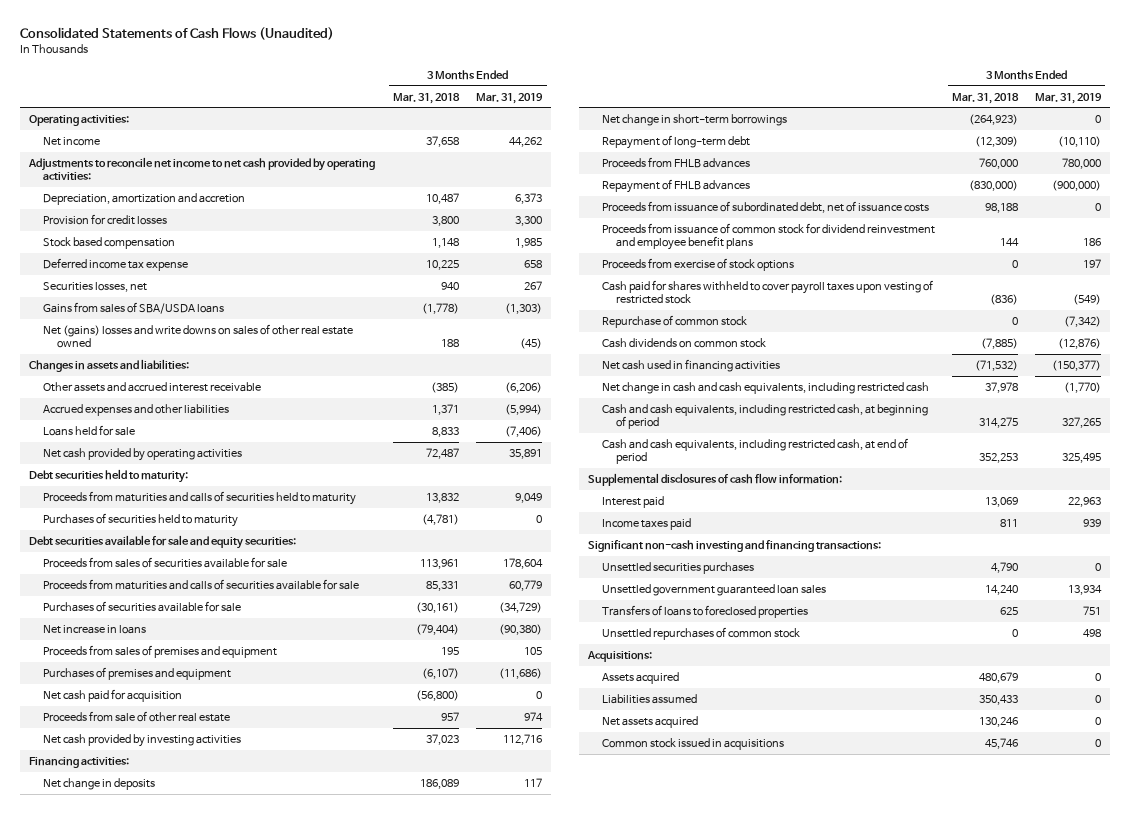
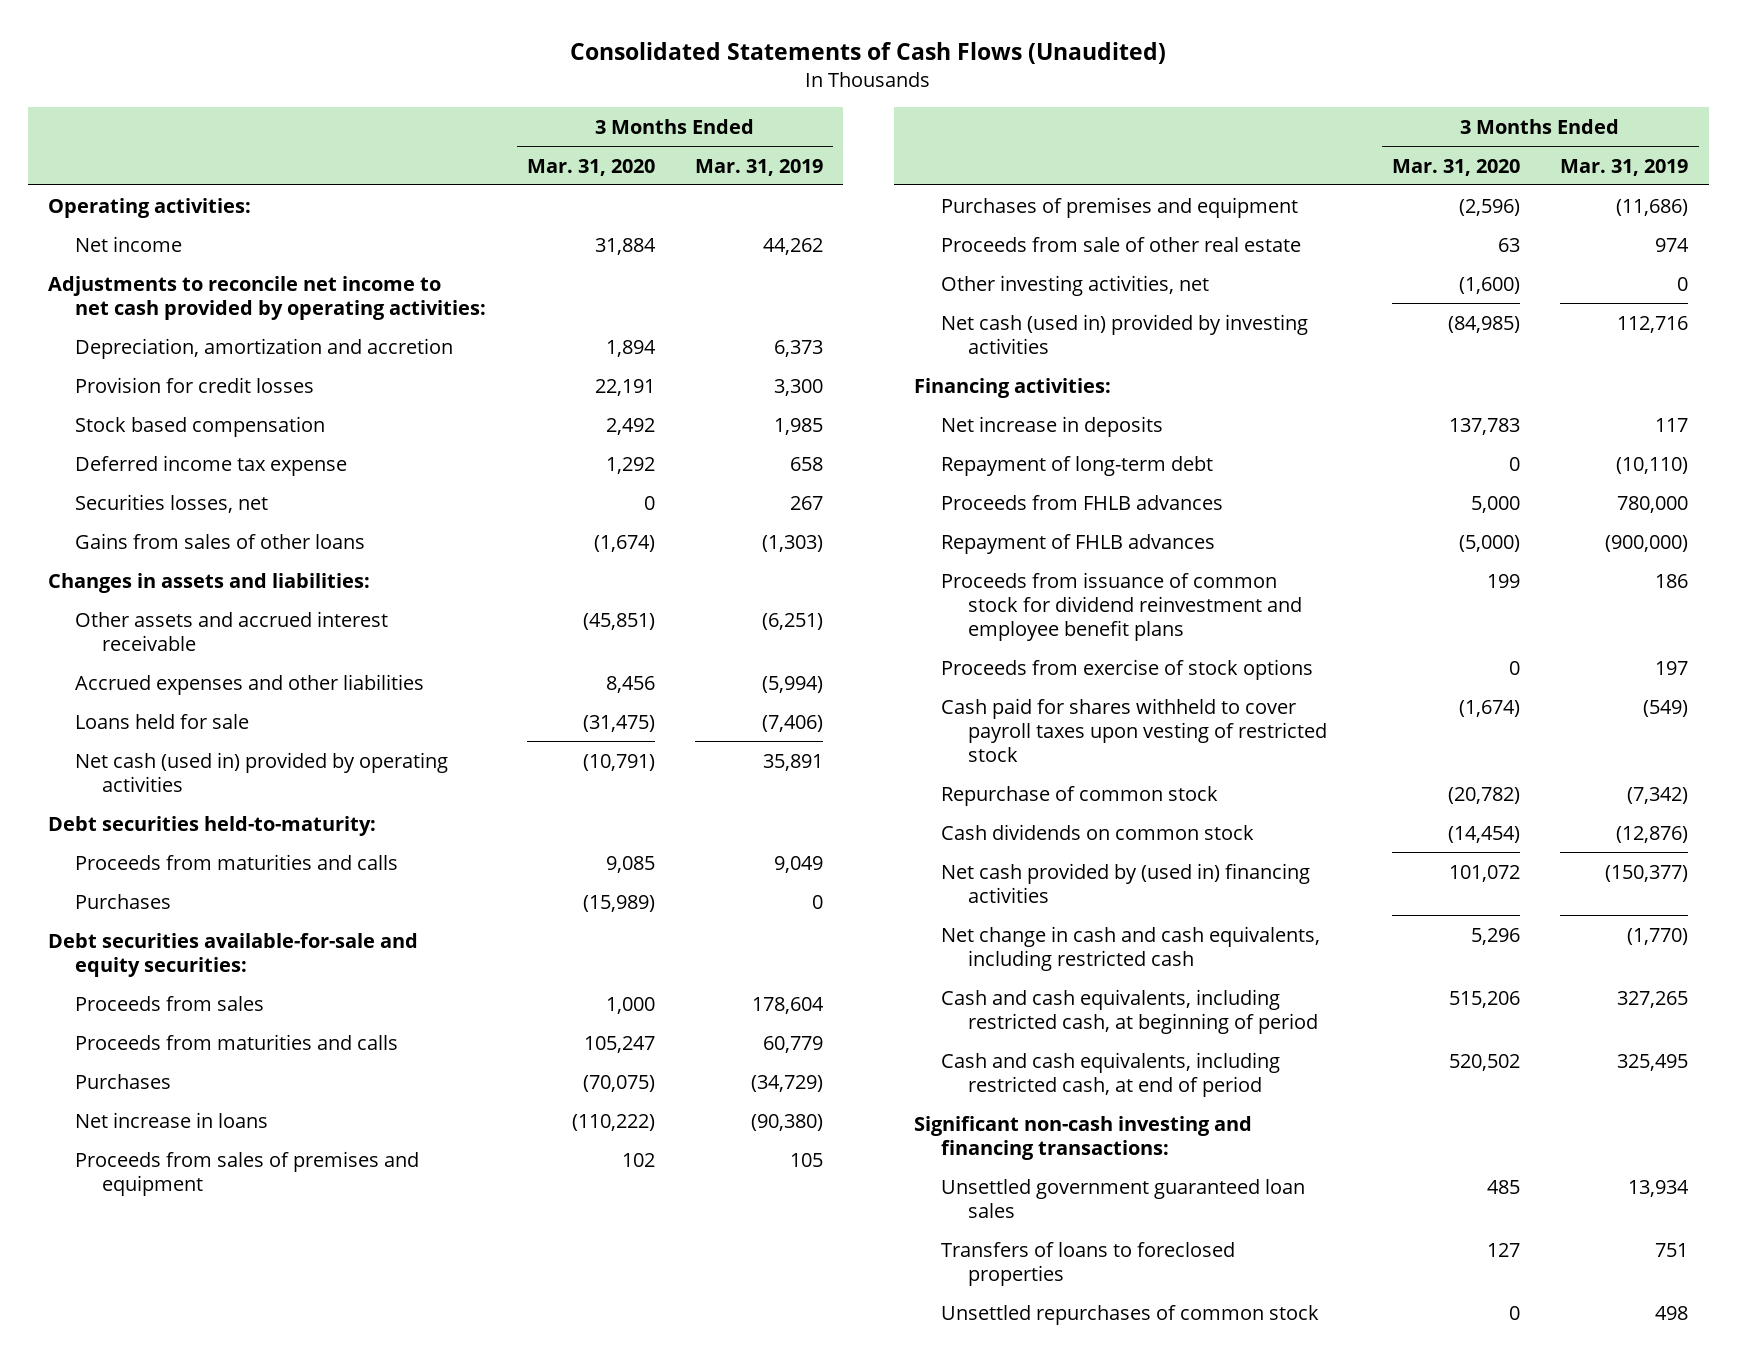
- | 3 Months Ended Mar. 31, 2018 | 3 Months Ended Mar. 31, 2019
+ | 3 Months Ended Mar. 31, 2020 | 3 Months Ended Mar. 31, 2019
- Gains from sales of SBA/USDA loans | (1,778) | (1,303)
- Net (gains) losses and write downs on sales of other real estate owned | 188 | (45)
+ Gains from sales of other loans | (1,674) | (1,303)
- Other assets and accrued interest receivable | (385) | (6,206)
+ Other assets and accrued interest receivable | (45,851) | (6,251)
- Net cash provided by operating activities | 72,487 | 35,891
- Debt securities held to maturity:
- Proceeds from maturities and calls of securities held to maturity | 13,832 | 9,049
- Purchases of securities held to maturity | (4,781) | 0
- Debt securities available for sale and equity securities:
- Proceeds from sales of securities available for sale | 113,961 | 178,604
- Proceeds from maturities and calls of securities available for sale | 85,331 | 60,779
- Purchases of securities available for sale | (30,161) | (34,729)
+ Net cash (used in) provided by operating activities | (10,791) | 35,891
+ Debt securities held-to-maturity:
+ Proceeds from maturities and calls | 9,085 | 9,049
+ Purchases | (15,989) | 0
+ Debt securities available-for-sale and equity securities:
+ Proceeds from sales | 1,000 | 178,604
+ Proceeds from maturities and calls | 105,247 | 60,779
+ Purchases | (70,075) | (34,729)
- Net cash paid for acquisition | (56,800) | 0
- Net cash provided by investing activities | 37,023 | 112,716
+ Other investing activities, net | (1,600) | 0
+ Net cash (used in) provided by investing activities | (84,985) | 112,716
- Net change in deposits | 186,089 | 117
- Net change in short-term borrowings | (264,923) | 0
+ Net increase in deposits | 137,783 | 117
- Proceeds from issuance of subordinated debt, net of issuance costs | 98,188 | 0
- Net cash used in financing activities | (71,532) | (150,377)
+ Net cash provided by (used in) financing activities | 101,072 | (150,377)
- Supplemental disclosures of cash flow information:
- Interest paid | 13,069 | 22,963
- Income taxes paid | 811 | 939
- Unsettled securities purchases | 4,790 | 0
- Acquisitions:
- Assets acquired | 480,679 | 0
- Liabilities assumed | 350,433 | 0
- Net assets acquired | 130,246 | 0
- Common stock issued in acquisitions | 45,746 | 0

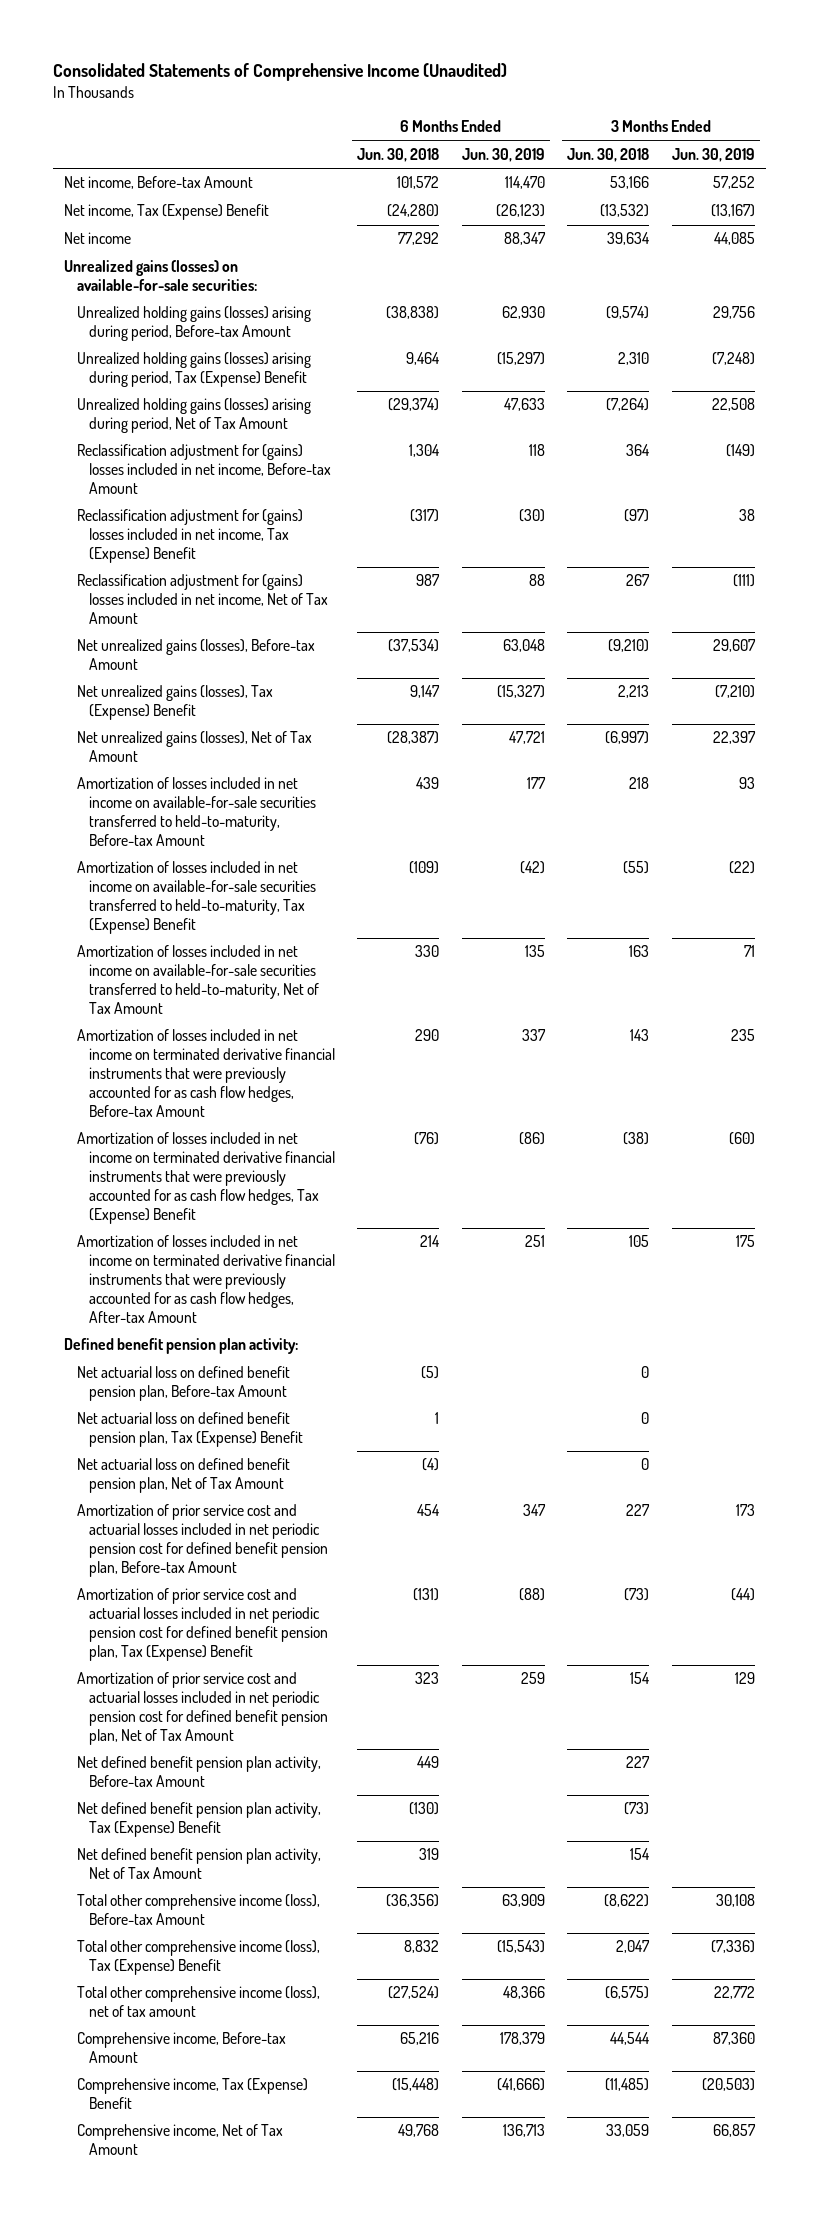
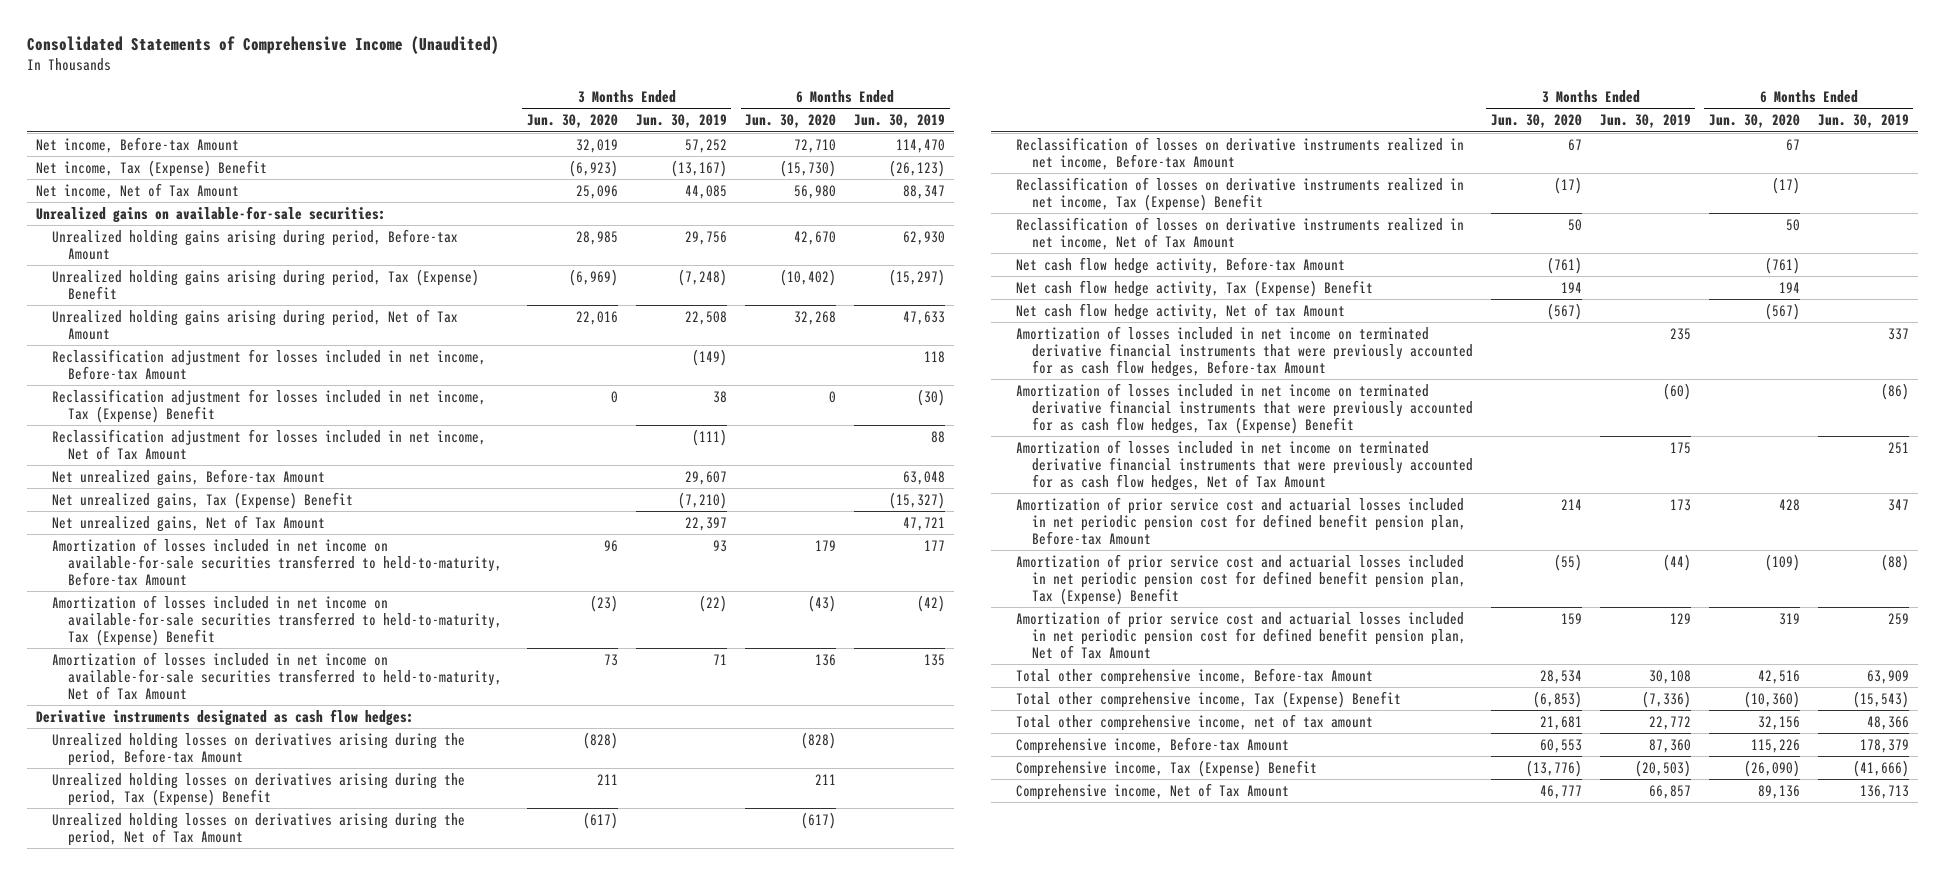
- | 6 Months Ended Jun. 30, 2018 | 6 Months Ended Jun. 30, 2019 | 3 Months Ended Jun. 30, 2018 | 3 Months Ended Jun. 30, 2019
+ | 3 Months Ended Jun. 30, 2020 | 3 Months Ended Jun. 30, 2019 | 6 Months Ended Jun. 30, 2020 | 6 Months Ended Jun. 30, 2019
- Net income | 77,292 | 88,347 | 39,634 | 44,085
- Unrealized gains (losses) on available-for-sale securities:
- Unrealized holding gains (losses) arising during period, Before-tax Amount | (38,838) | 62,930 | (9,574) | 29,756
- Unrealized holding gains (losses) arising during period, Tax (Expense) Benefit | 9,464 | (15,297) | 2,310 | (7,248)
- Unrealized holding gains (losses) arising during period, Net of Tax Amount | (29,374) | 47,633 | (7,264) | 22,508
- Reclassification adjustment for (gains) losses included in net income, Before-tax Amount | 1,304 | 118 | 364 | (149)
- Reclassification adjustment for (gains) losses included in net income, Tax (Expense) Benefit | (317) | (30) | (97) | 38
- Reclassification adjustment for (gains) losses included in net income, Net of Tax Amount | 987 | 88 | 267 | (111)
- Net unrealized gains (losses), Before-tax Amount | (37,534) | 63,048 | (9,210) | 29,607
- Net unrealized gains (losses), Tax (Expense) Benefit | 9,147 | (15,327) | 2,213 | (7,210)
- Net unrealized gains (losses), Net of Tax Amount | (28,387) | 47,721 | (6,997) | 22,397
+ Net income, Net of Tax Amount | 25,096 | 44,085 | 56,980 | 88,347
+ Unrealized gains on available-for-sale securities:
+ Unrealized holding gains arising during period, Before-tax Amount | 28,985 | 29,756 | 42,670 | 62,930
+ Unrealized holding gains arising during period, Tax (Expense) Benefit | (6,969) | (7,248) | (10,402) | (15,297)
+ Unrealized holding gains arising during period, Net of Tax Amount | 22,016 | 22,508 | 32,268 | 47,633
+ Reclassification adjustment for losses included in net income, Before-tax Amount | | (149) | | 118
+ Reclassification adjustment for losses included in net income, Tax (Expense) Benefit | 0 | 38 | 0 | (30)
+ Reclassification adjustment for losses included in net income, Net of Tax Amount | | (111) | | 88
+ Net unrealized gains, Before-tax Amount | | 29,607 | | 63,048
+ Net unrealized gains, Tax (Expense) Benefit | | (7,210) | | (15,327)
+ Net unrealized gains, Net of Tax Amount | | 22,397 | | 47,721
+ Derivative instruments designated as cash flow hedges:
+ Unrealized holding losses on derivatives arising during the period, Before-tax Amount | (828) | | (828) |
+ Unrealized holding losses on derivatives arising during the period, Tax (Expense) Benefit | 211 | | 211 |
+ Unrealized holding losses on derivatives arising during the period, Net of Tax Amount | (617) | | (617) |
+ Reclassification of losses on derivative instruments realized in net income, Before-tax Amount | 67 | | 67 |
+ Reclassification of losses on derivative instruments realized in net income, Tax (Expense) Benefit | (17) | | (17) |
+ Reclassification of losses on derivative instruments realized in net income, Net of Tax Amount | 50 | | 50 |
+ Net cash flow hedge activity, Before-tax Amount | (761) | | (761) |
+ Net cash flow hedge activity, Tax (Expense) Benefit | 194 | | 194 |
+ Net cash flow hedge activity, Net of tax Amount | (567) | | (567) |
- Amortization of losses included in net income on terminated derivative financial instruments that were previously accounted for as cash flow hedges, After-tax Amount | 214 | 251 | 105 | 175
- Defined benefit pension plan activity:
- Net actuarial loss on defined benefit pension plan, Before-tax Amount | (5) | | 0 |
- Net actuarial loss on defined benefit pension plan, Tax (Expense) Benefit | 1 | | 0 |
- Net actuarial loss on defined benefit pension plan, Net of Tax Amount | (4) | | 0 |
+ Amortization of losses included in net income on terminated derivative financial instruments that were previously accounted for as cash flow hedges, Net of Tax Amount | | 175 | | 251
- Net defined benefit pension plan activity, Before-tax Amount | 449 | | 227 |
- Net defined benefit pension plan activity, Tax (Expense) Benefit | (130) | | (73) |
- Net defined benefit pension plan activity, Net of Tax Amount | 319 | | 154 |
- Total other comprehensive income (loss), Before-tax Amount | (36,356) | 63,909 | (8,622) | 30,108
- Total other comprehensive income (loss), Tax (Expense) Benefit | 8,832 | (15,543) | 2,047 | (7,336)
- Total other comprehensive income (loss), net of tax amount | (27,524) | 48,366 | (6,575) | 22,772
+ Total other comprehensive income, Before-tax Amount | 28,534 | 30,108 | 42,516 | 63,909
+ Total other comprehensive income, Tax (Expense) Benefit | (6,853) | (7,336) | (10,360) | (15,543)
+ Total other comprehensive income, net of tax amount | 21,681 | 22,772 | 32,156 | 48,366

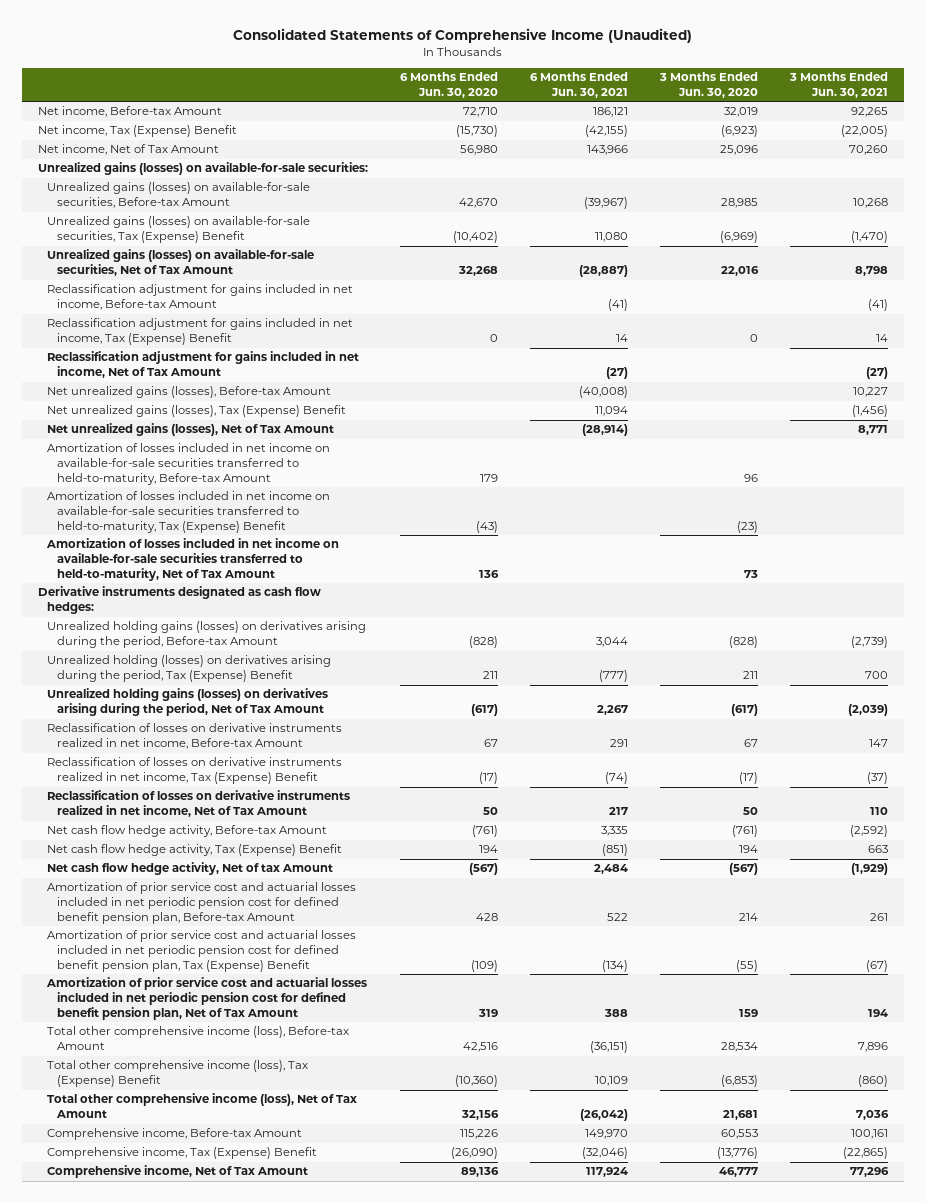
- | 3 Months Ended Jun. 30, 2020 | 3 Months Ended Jun. 30, 2019 | 6 Months Ended Jun. 30, 2020 | 6 Months Ended Jun. 30, 2019
+ | 6 Months Ended Jun. 30, 2020 | 6 Months Ended Jun. 30, 2021 | 3 Months Ended Jun. 30, 2020 | 3 Months Ended Jun. 30, 2021
- Unrealized gains on available-for-sale securities:
- Unrealized holding gains arising during period, Before-tax Amount | 28,985 | 29,756 | 42,670 | 62,930
- Unrealized holding gains arising during period, Tax (Expense) Benefit | (6,969) | (7,248) | (10,402) | (15,297)
- Unrealized holding gains arising during period, Net of Tax Amount | 22,016 | 22,508 | 32,268 | 47,633
- Reclassification adjustment for losses included in net income, Before-tax Amount | | (149) | | 118
- Reclassification adjustment for losses included in net income, Tax (Expense) Benefit | 0 | 38 | 0 | (30)
- Reclassification adjustment for losses included in net income, Net of Tax Amount | | (111) | | 88
- Net unrealized gains, Before-tax Amount | | 29,607 | | 63,048
- Net unrealized gains, Tax (Expense) Benefit | | (7,210) | | (15,327)
- Net unrealized gains, Net of Tax Amount | | 22,397 | | 47,721
+ Unrealized gains (losses) on available-for-sale securities:
+ Unrealized gains (losses) on available-for-sale securities, Before-tax Amount | 42,670 | (39,967) | 28,985 | 10,268
+ Unrealized gains (losses) on available-for-sale securities, Tax (Expense) Benefit | (10,402) | 11,080 | (6,969) | (1,470)
+ Unrealized gains (losses) on available-for-sale securities, Net of Tax Amount | 32,268 | (28,887) | 22,016 | 8,798
+ Reclassification adjustment for gains included in net income, Before-tax Amount | | (41) | | (41)
+ Reclassification adjustment for gains included in net income, Tax (Expense) Benefit | 0 | 14 | 0 | 14
+ Reclassification adjustment for gains included in net income, Net of Tax Amount | | (27) | | (27)
+ Net unrealized gains (losses), Before-tax Amount | | (40,008) | | 10,227
+ Net unrealized gains (losses), Tax (Expense) Benefit | | 11,094 | | (1,456)
+ Net unrealized gains (losses), Net of Tax Amount | | (28,914) | | 8,771
- Unrealized holding losses on derivatives arising during the period, Before-tax Amount | (828) | | (828) |
- Unrealized holding losses on derivatives arising during the period, Tax (Expense) Benefit | 211 | | 211 |
- Unrealized holding losses on derivatives arising during the period, Net of Tax Amount | (617) | | (617) |
+ Unrealized holding gains (losses) on derivatives arising during the period, Before-tax Amount | (828) | 3,044 | (828) | (2,739)
+ Unrealized holding (losses) on derivatives arising during the period, Tax (Expense) Benefit | 211 | (777) | 211 | 700
+ Unrealized holding gains (losses) on derivatives arising during the period, Net of Tax Amount | (617) | 2,267 | (617) | (2,039)
- Amortization of losses included in net income on terminated derivative financial instruments that were previously accounted for as cash flow hedges, Before-tax Amount | | 235 | | 337
- Amortization of losses included in net income on terminated derivative financial instruments that were previously accounted for as cash flow hedges, Tax (Expense) Benefit | | (60) | | (86)
- Amortization of losses included in net income on terminated derivative financial instruments that were previously accounted for as cash flow hedges, Net of Tax Amount | | 175 | | 251
- Total other comprehensive income, Before-tax Amount | 28,534 | 30,108 | 42,516 | 63,909
- Total other comprehensive income, Tax (Expense) Benefit | (6,853) | (7,336) | (10,360) | (15,543)
- Total other comprehensive income, net of tax amount | 21,681 | 22,772 | 32,156 | 48,366
+ Total other comprehensive income (loss), Before-tax Amount | 42,516 | (36,151) | 28,534 | 7,896
+ Total other comprehensive income (loss), Tax (Expense) Benefit | (10,360) | 10,109 | (6,853) | (860)
+ Total other comprehensive income (loss), Net of Tax Amount | 32,156 | (26,042) | 21,681 | 7,036

